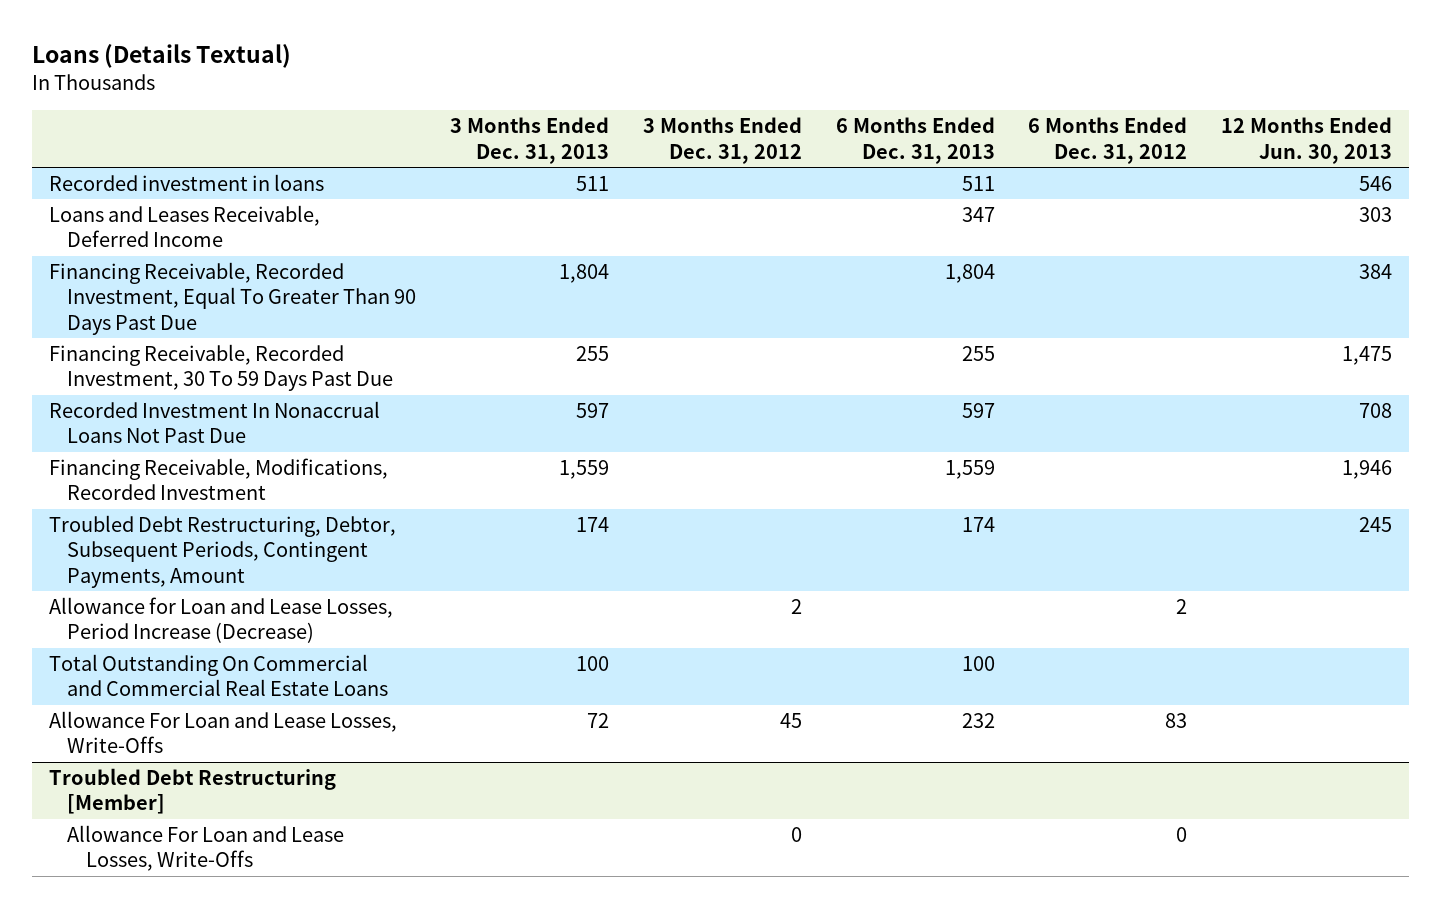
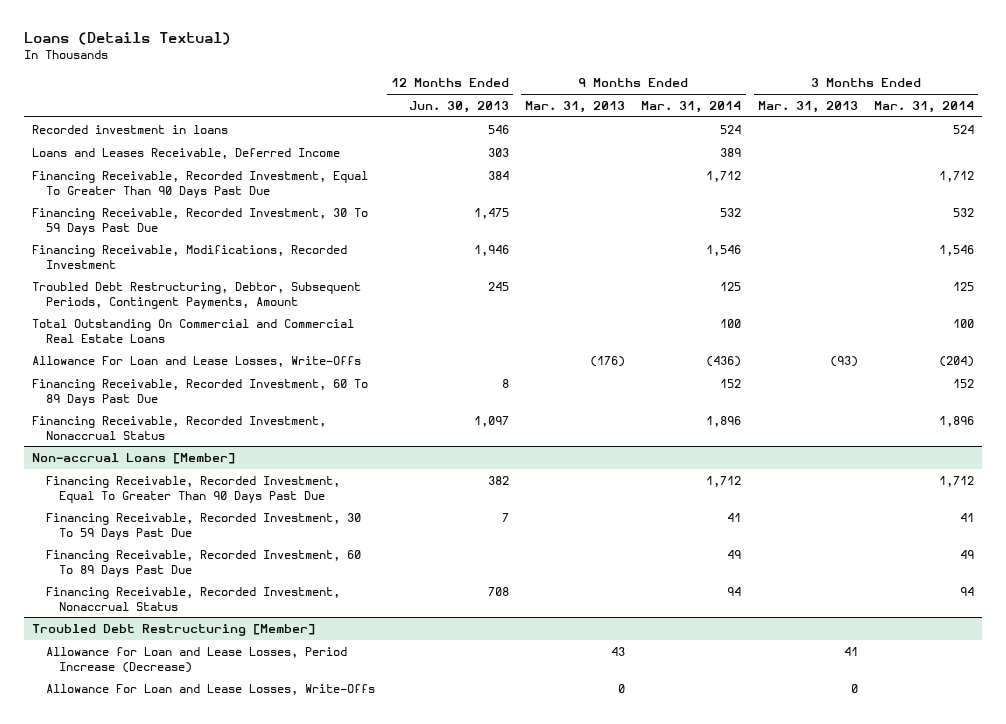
- | 3 Months Ended Dec. 31, 2013 | 3 Months Ended Dec. 31, 2012 | 6 Months Ended Dec. 31, 2013 | 6 Months Ended Dec. 31, 2012 | 12 Months Ended Jun. 30, 2013
+ | 12 Months Ended Jun. 30, 2013 | 9 Months Ended Mar. 31, 2013 | 9 Months Ended Mar. 31, 2014 | 3 Months Ended Mar. 31, 2013 | 3 Months Ended Mar. 31, 2014
- Recorded Investment In Nonaccrual Loans Not Past Due | 597 | | 597 | | 708
- Allowance for Loan and Lease Losses, Period Increase (Decrease) | | 2 | | 2 |
+ Financing Receivable, Recorded Investment, 60 To 89 Days Past Due | 8 | | 152 | | 152
+ Financing Receivable, Recorded Investment, Nonaccrual Status | 1,097 | | 1,896 | | 1,896
+ Non-accrual Loans [Member]
+ Financing Receivable, Recorded Investment, Equal To Greater Than 90 Days Past Due | 382 | | 1,712 | | 1,712
+ Financing Receivable, Recorded Investment, 30 To 59 Days Past Due | 7 | | 41 | | 41
+ Financing Receivable, Recorded Investment, 60 To 89 Days Past Due | | | 49 | | 49
+ Financing Receivable, Recorded Investment, Nonaccrual Status | 708 | | 94 | | 94
@ Troubled Debt Restructuring [Member]
+ Allowance for Loan and Lease Losses, Period Increase (Decrease) | | 43 | | 41 |

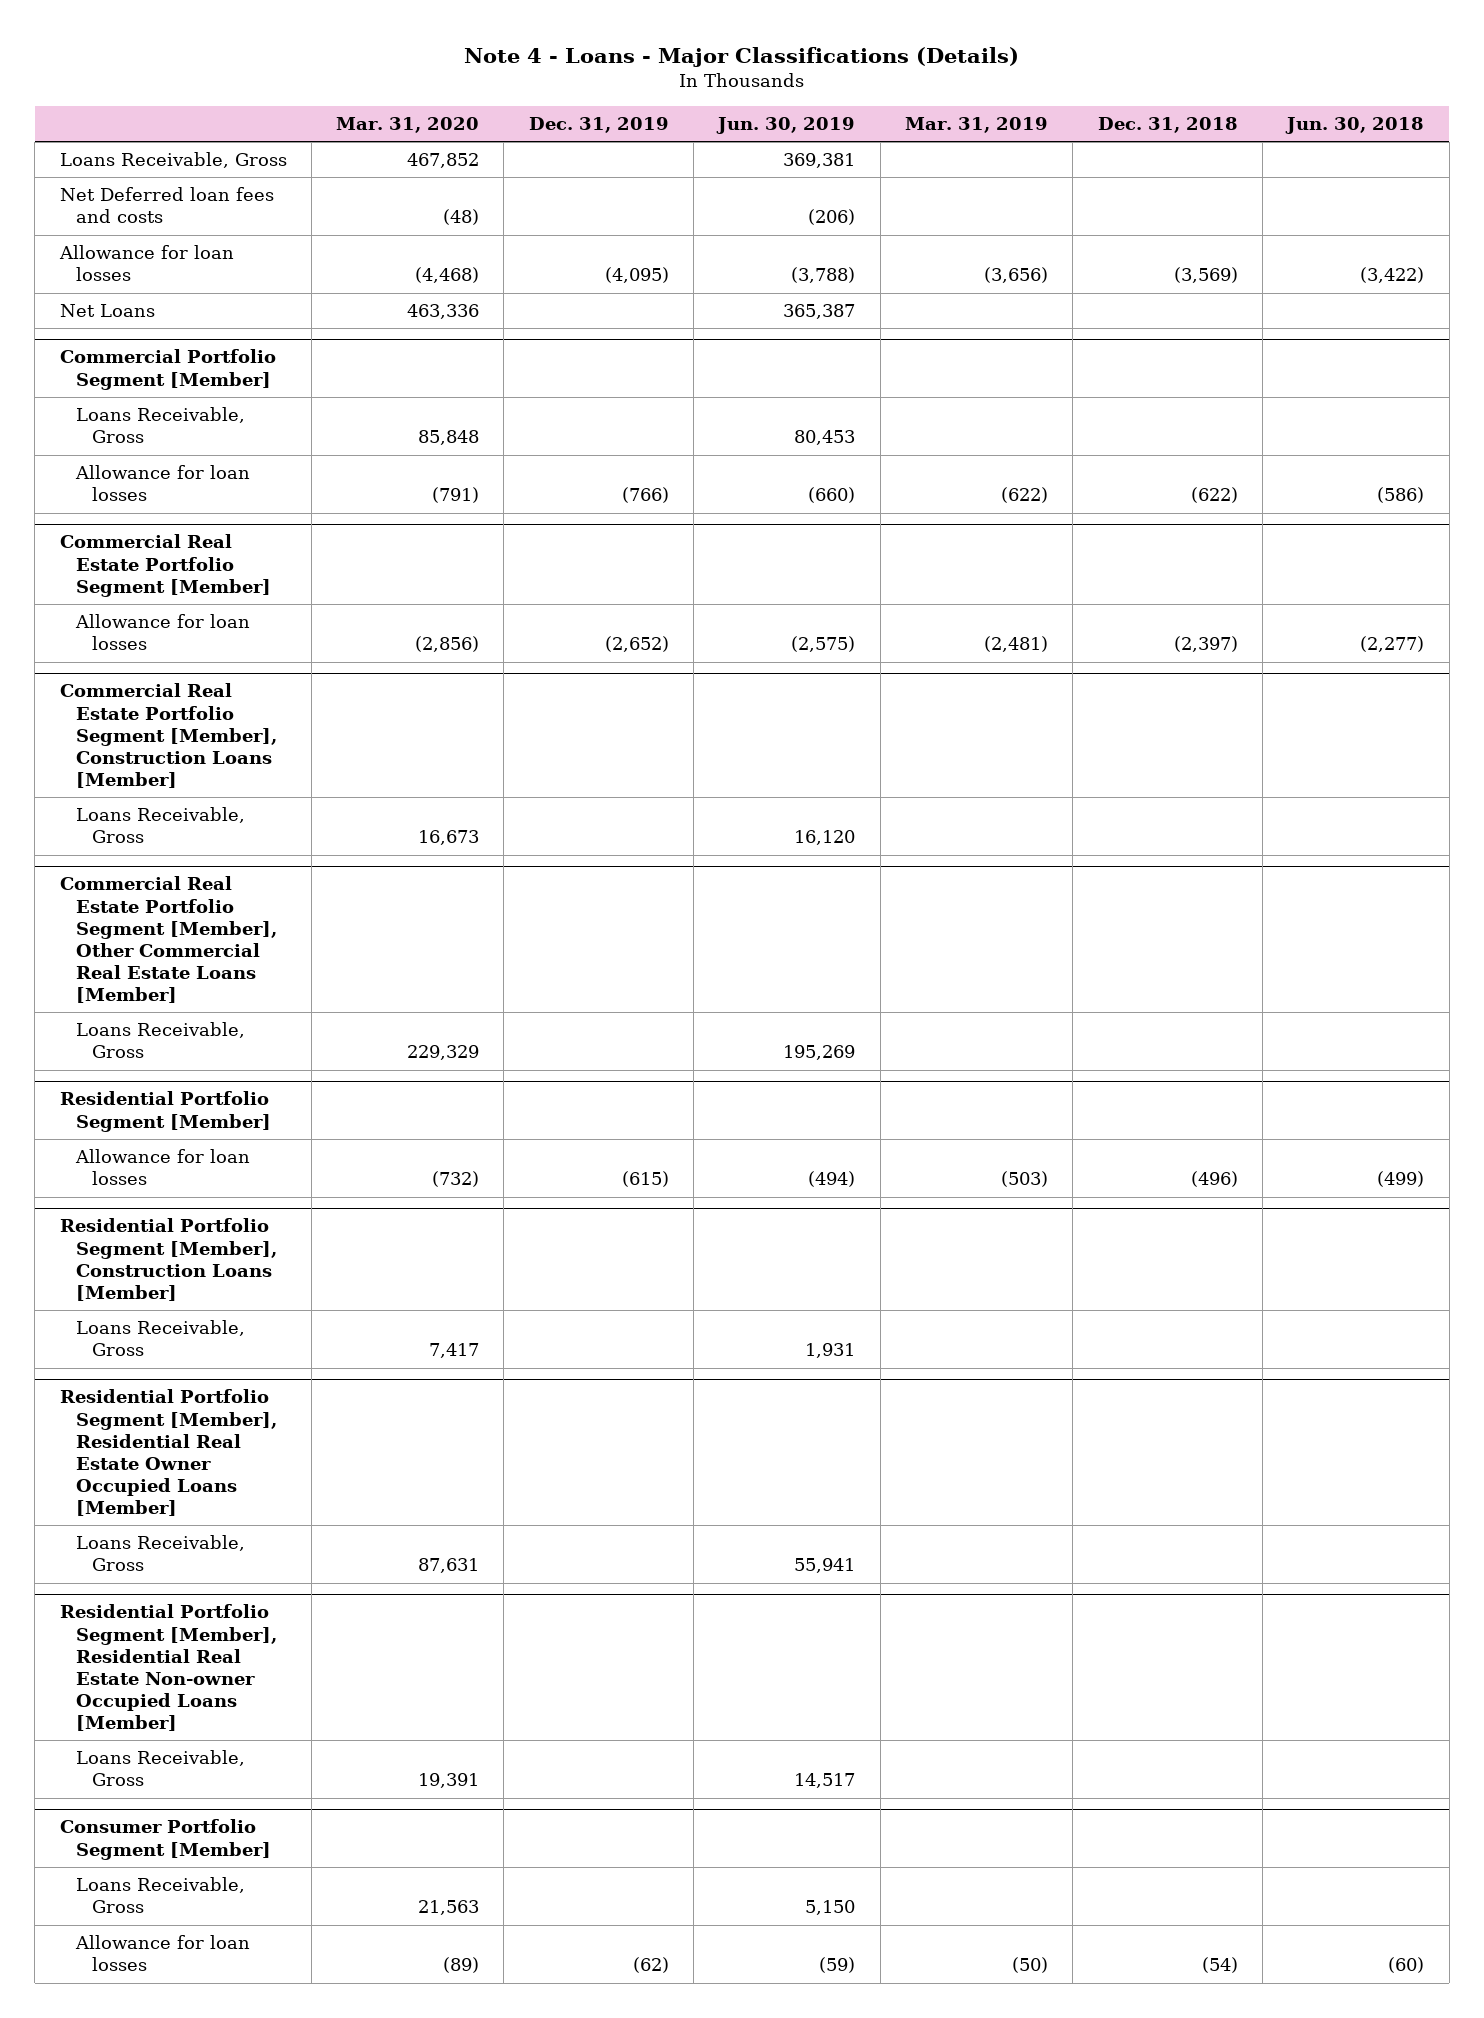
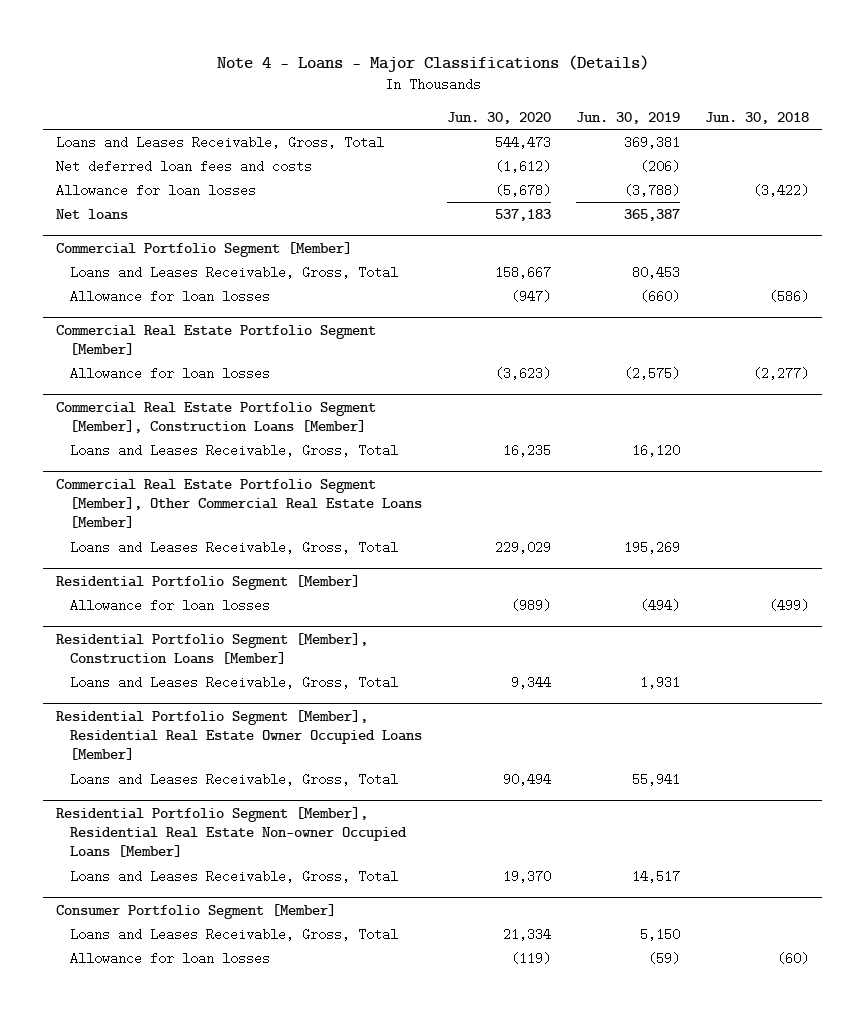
- | Mar. 31, 2020 | Dec. 31, 2019 | Jun. 30, 2019 | Mar. 31, 2019 | Dec. 31, 2018 | Jun. 30, 2018
+ | Jun. 30, 2020 | Jun. 30, 2019 | Jun. 30, 2018
- Loans Receivable, Gross | 467,852 | | 369,381 | | |
- Net Deferred loan fees and costs | (48) | | (206) | | |
+ Loans and Leases Receivable, Gross, Total | 544,473 | 369,381 |
+ Net deferred loan fees and costs | (1,612) | (206) |
- Net Loans | 463,336 | | 365,387 | | |
+ Net loans | 537,183 | 365,387 |
@ Commercial Portfolio Segment [Member]
- Loans Receivable, Gross | 85,848 | | 80,453 | | |
+ Loans and Leases Receivable, Gross, Total | 158,667 | 80,453 |
@ Commercial Real Estate Portfolio Segment [Member], Construction Loans [Member]
- Loans Receivable, Gross | 16,673 | | 16,120 | | |
+ Loans and Leases Receivable, Gross, Total | 16,235 | 16,120 |
@ Commercial Real Estate Portfolio Segment [Member], Other Commercial Real Estate Loans [Member]
- Loans Receivable, Gross | 229,329 | | 195,269 | | |
+ Loans and Leases Receivable, Gross, Total | 229,029 | 195,269 |
@ Residential Portfolio Segment [Member], Construction Loans [Member]
- Loans Receivable, Gross | 7,417 | | 1,931 | | |
+ Loans and Leases Receivable, Gross, Total | 9,344 | 1,931 |
@ Residential Portfolio Segment [Member], Residential Real Estate Owner Occupied Loans [Member]
- Loans Receivable, Gross | 87,631 | | 55,941 | | |
+ Loans and Leases Receivable, Gross, Total | 90,494 | 55,941 |
@ Residential Portfolio Segment [Member], Residential Real Estate Non-owner Occupied Loans [Member]
- Loans Receivable, Gross | 19,391 | | 14,517 | | |
+ Loans and Leases Receivable, Gross, Total | 19,370 | 14,517 |
@ Consumer Portfolio Segment [Member]
- Loans Receivable, Gross | 21,563 | | 5,150 | | |
+ Loans and Leases Receivable, Gross, Total | 21,334 | 5,150 |

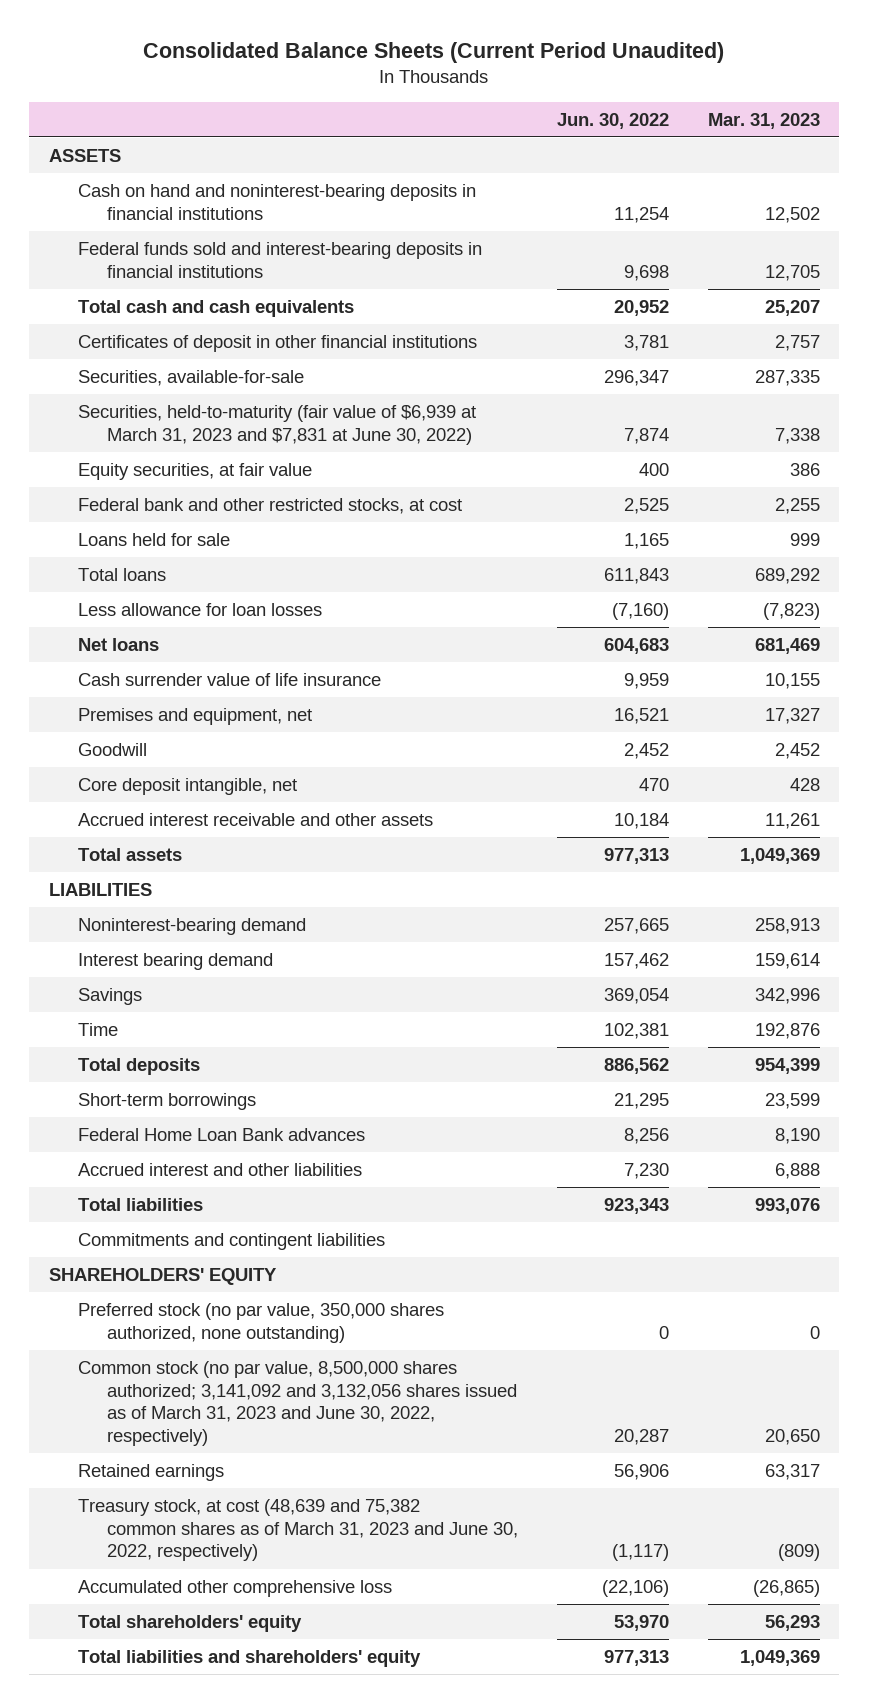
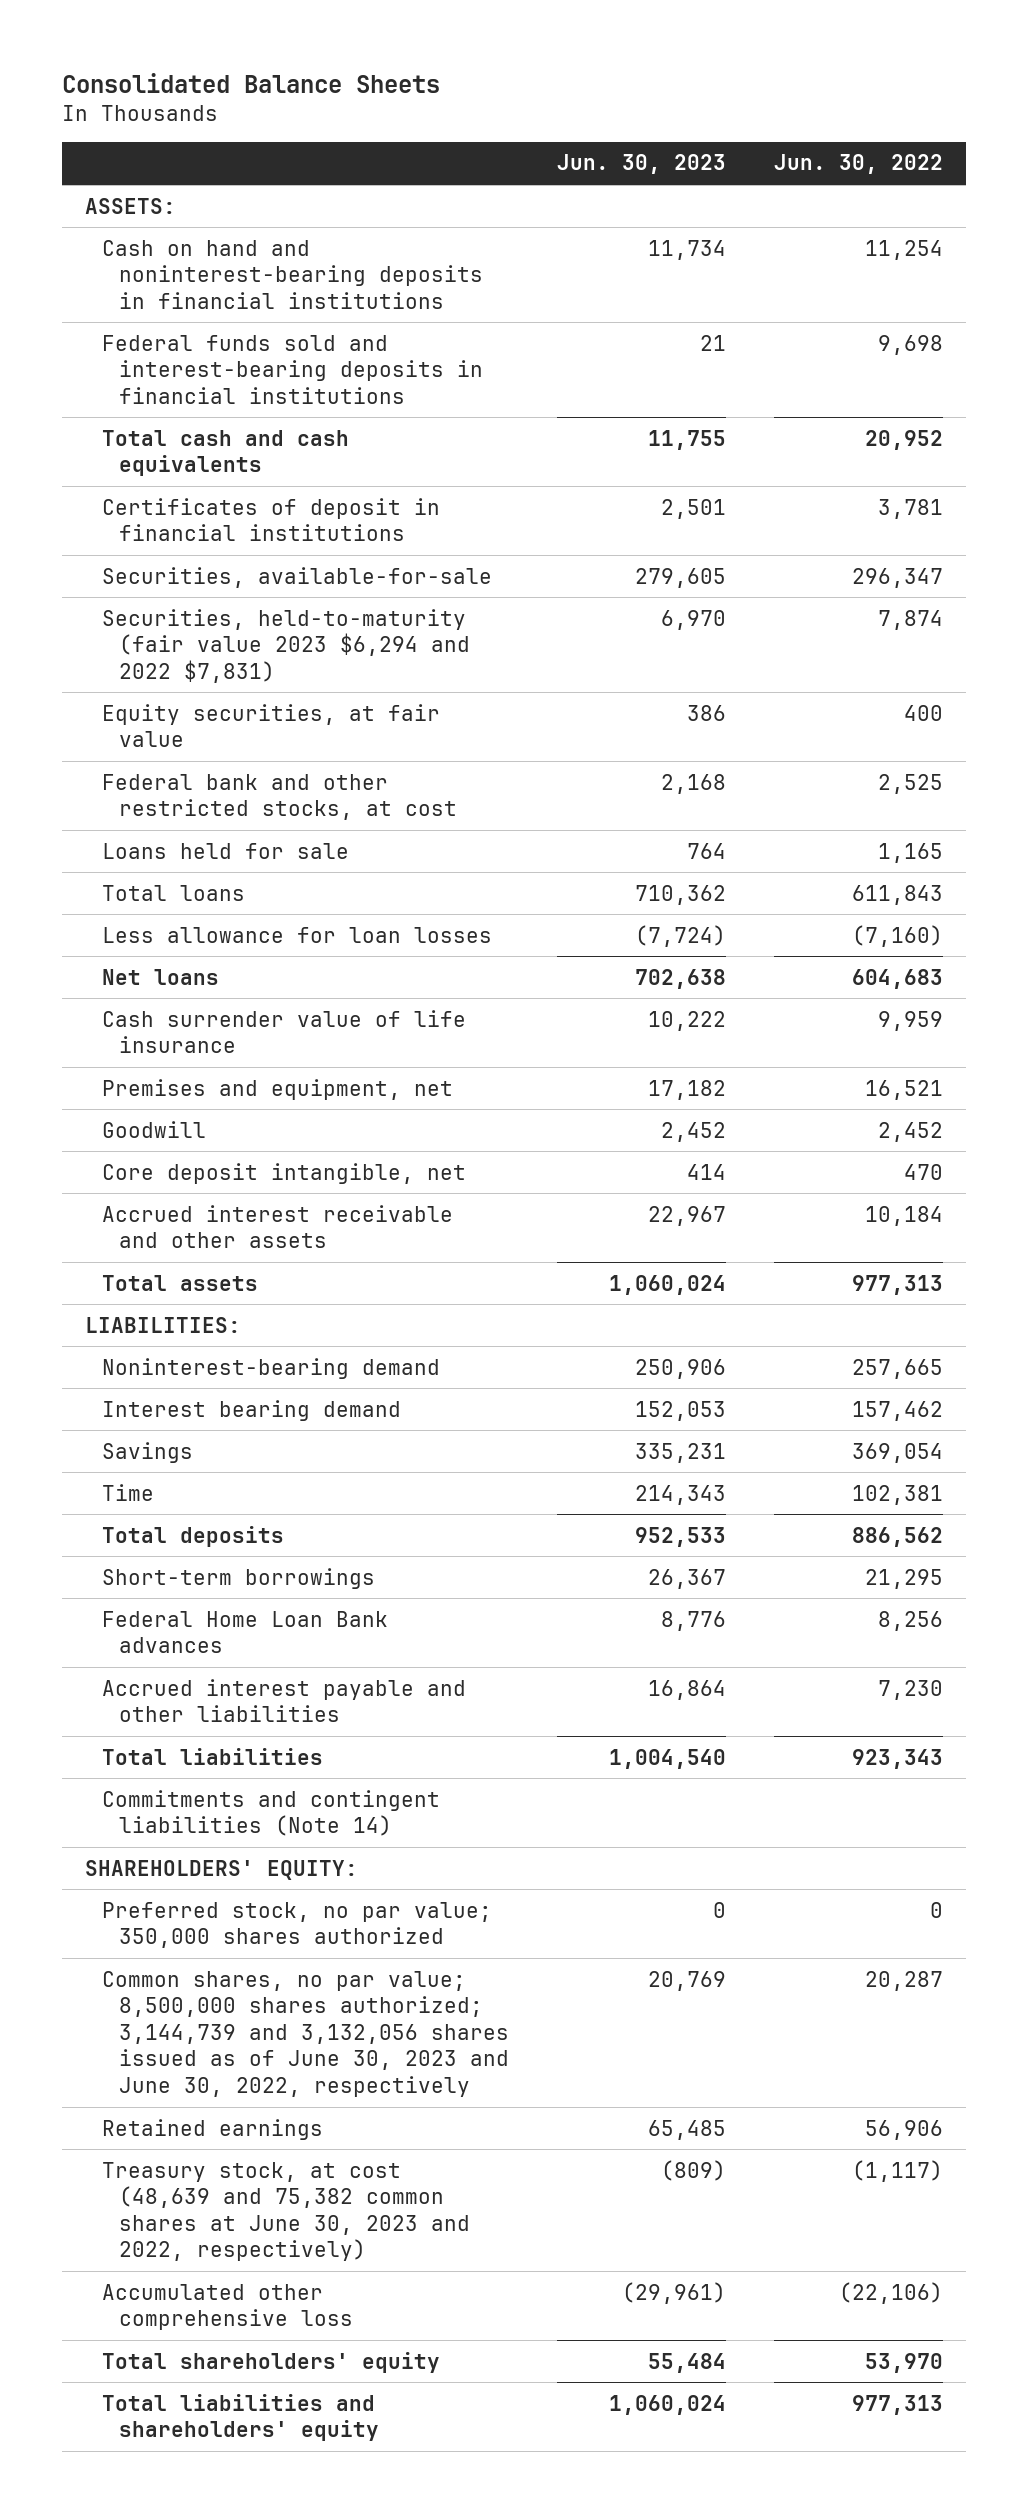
- Consolidated Balance Sheets (Current Period Unaudited)
+ Consolidated Balance Sheets
- | Jun. 30, 2022 | Mar. 31, 2023
+ | Jun. 30, 2023 | Jun. 30, 2022
- ASSETS
+ ASSETS:
- Certificates of deposit in other financial institutions | 3,781 | 2,757
+ Certificates of deposit in financial institutions | 2,501 | 3,781
- Securities, held-to-maturity (fair value of $6,939 at March 31, 2023 and $7,831 at June 30, 2022) | 7,874 | 7,338
+ Securities, held-to-maturity (fair value 2023 $6,294 and 2022 $7,831) | 6,970 | 7,874
- LIABILITIES
+ LIABILITIES:
- Accrued interest and other liabilities | 7,230 | 6,888
+ Accrued interest payable and other liabilities | 16,864 | 7,230
- Commitments and contingent liabilities
- SHAREHOLDERS' EQUITY
- Preferred stock (no par value, 350,000 shares authorized, none outstanding) | 0 | 0
- Common stock (no par value, 8,500,000 shares authorized; 3,141,092 and 3,132,056 shares issued as of March 31, 2023 and June 30, 2022, respectively) | 20,287 | 20,650
+ Commitments and contingent liabilities (Note 14)
+ SHAREHOLDERS' EQUITY:
+ Preferred stock, no par value; 350,000 shares authorized | 0 | 0
+ Common shares, no par value; 8,500,000 shares authorized; 3,144,739 and 3,132,056 shares issued as of June 30, 2023 and June 30, 2022, respectively | 20,769 | 20,287
- Treasury stock, at cost (48,639 and 75,382 common shares as of March 31, 2023 and June 30, 2022, respectively) | (1,117) | (809)
+ Treasury stock, at cost (48,639 and 75,382 common shares at June 30, 2023 and 2022, respectively) | (809) | (1,117)

